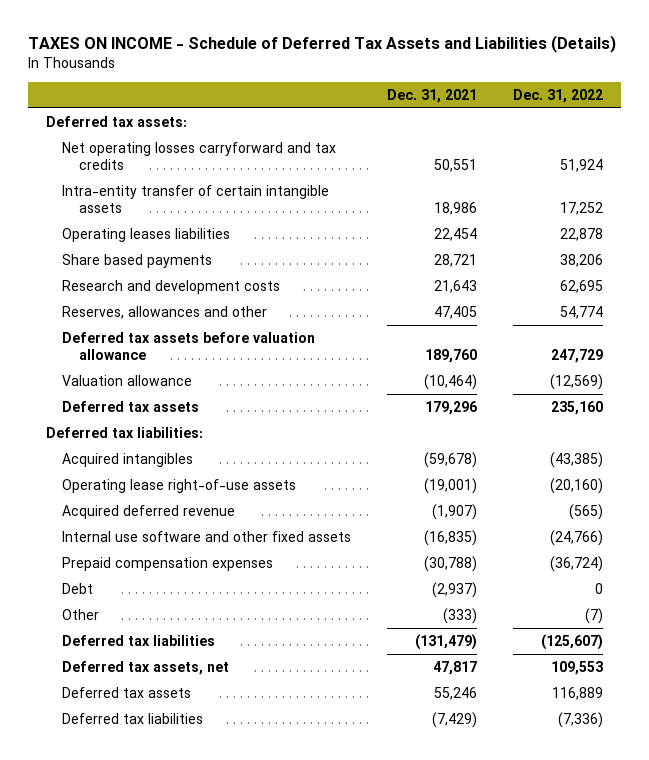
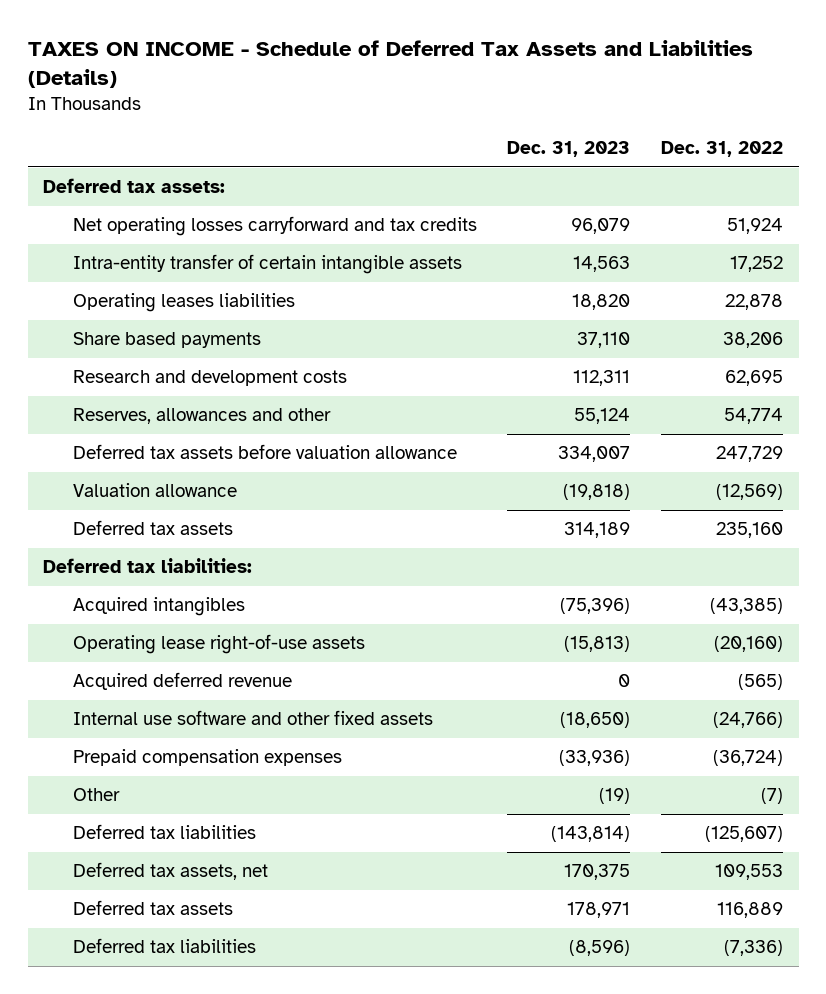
- | Dec. 31, 2021 | Dec. 31, 2022
+ | Dec. 31, 2023 | Dec. 31, 2022
- Debt | (2,937) | 0

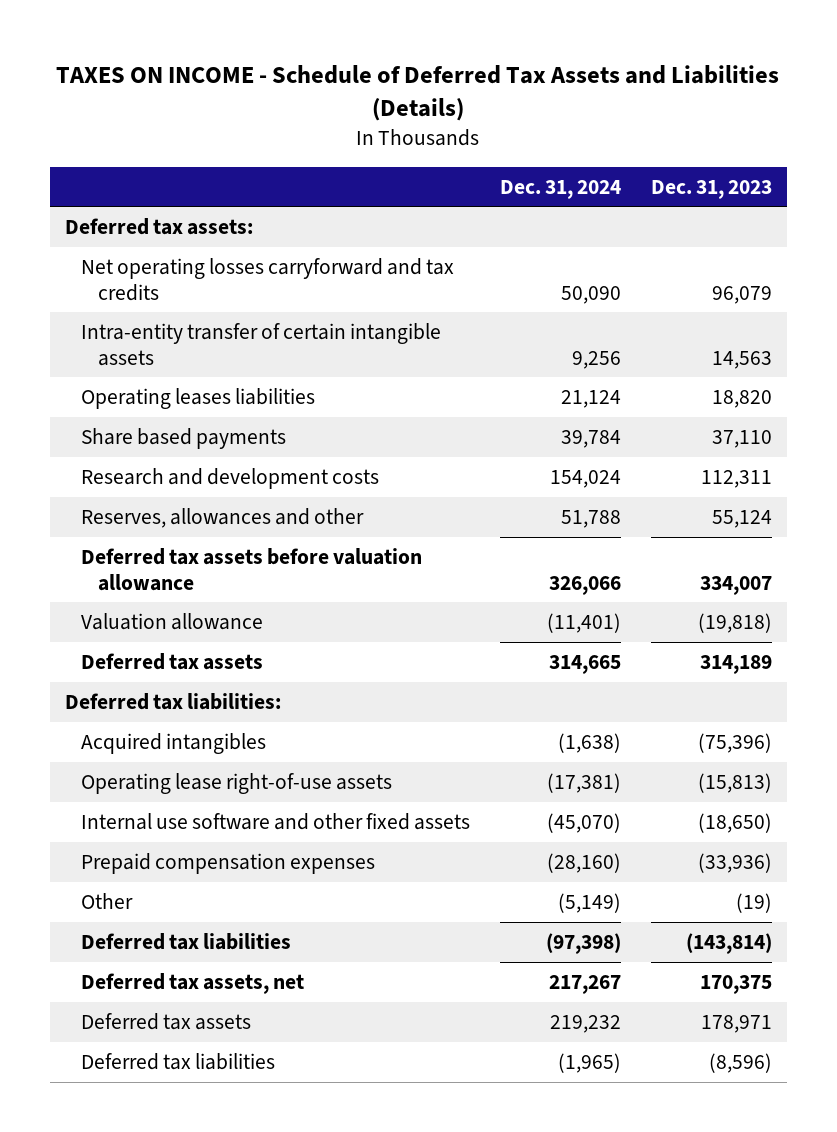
- | Dec. 31, 2023 | Dec. 31, 2022
+ | Dec. 31, 2024 | Dec. 31, 2023
- Acquired deferred revenue | 0 | (565)

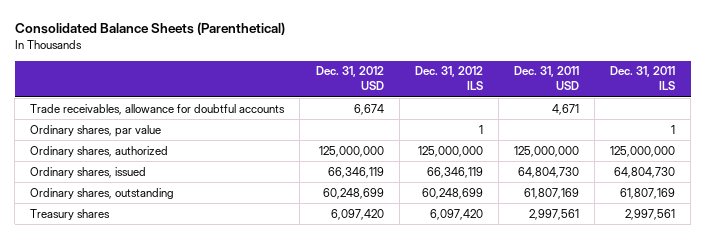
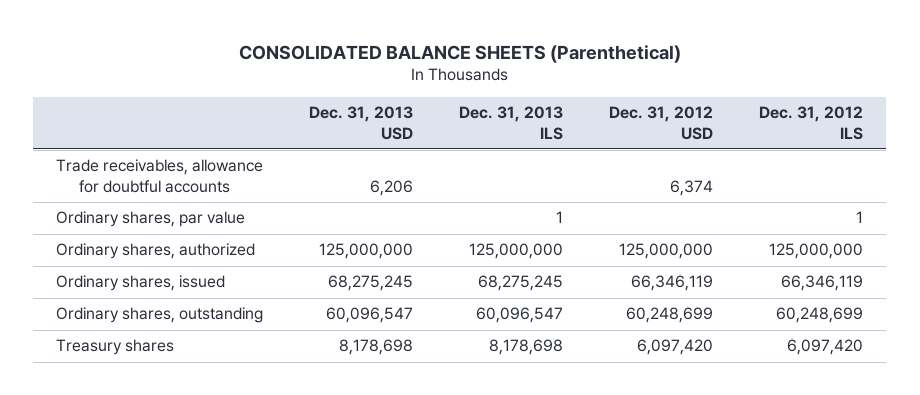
- Consolidated Balance Sheets (Parenthetical)
+ CONSOLIDATED BALANCE SHEETS (Parenthetical)
- | Dec. 31, 2012 USD | Dec. 31, 2012 ILS | Dec. 31, 2011 USD | Dec. 31, 2011 ILS
+ | Dec. 31, 2013 USD | Dec. 31, 2013 ILS | Dec. 31, 2012 USD | Dec. 31, 2012 ILS
- Trade receivables, allowance for doubtful accounts | 6,674 | | 4,671 |
+ Trade receivables, allowance for doubtful accounts | 6,206 | | 6,374 |

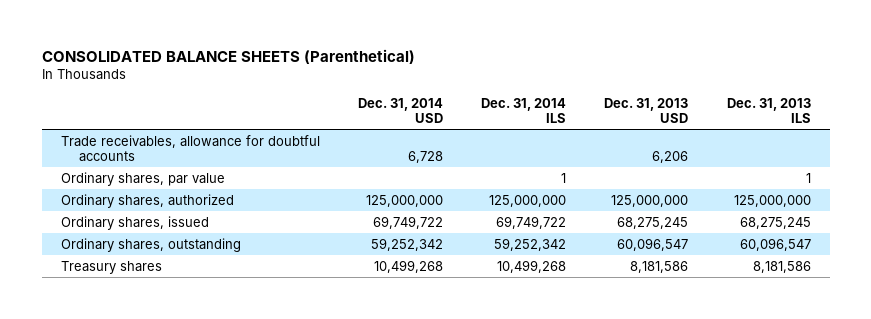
- | Dec. 31, 2013 USD | Dec. 31, 2013 ILS | Dec. 31, 2012 USD | Dec. 31, 2012 ILS
+ | Dec. 31, 2014 USD | Dec. 31, 2014 ILS | Dec. 31, 2013 USD | Dec. 31, 2013 ILS
- Treasury shares | 8,178,698 | 8,178,698 | 6,097,420 | 6,097,420
+ Treasury shares | 10,499,268 | 10,499,268 | 8,181,586 | 8,181,586

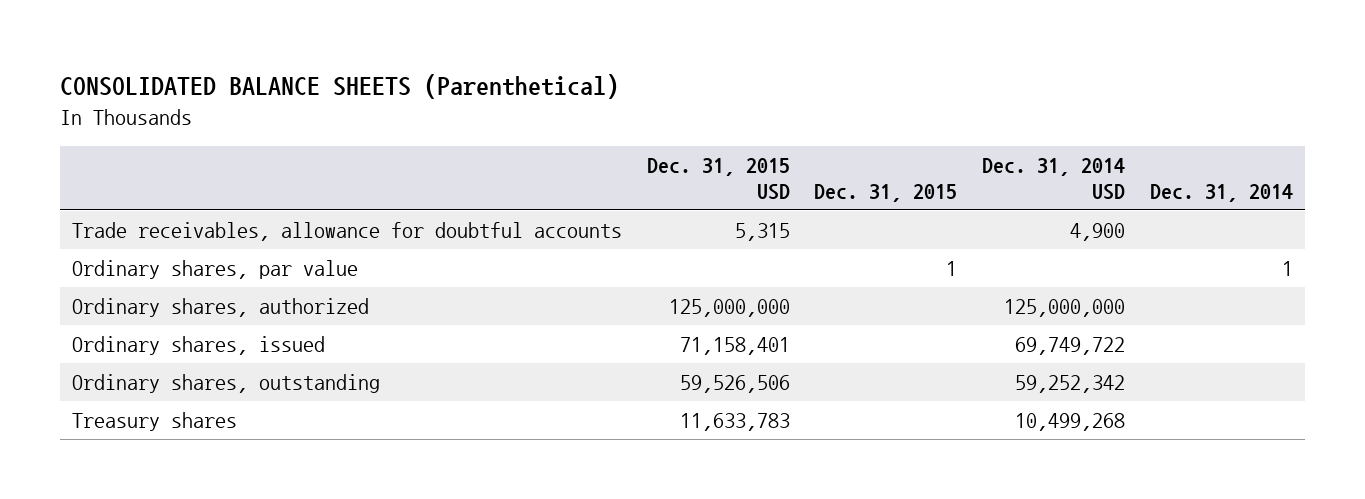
- | Dec. 31, 2014 USD | Dec. 31, 2014 ILS | Dec. 31, 2013 USD | Dec. 31, 2013 ILS
+ | Dec. 31, 2015 USD | Dec. 31, 2015 | Dec. 31, 2014 USD | Dec. 31, 2014
- Trade receivables, allowance for doubtful accounts | 6,728 | | 6,206 |
+ Trade receivables, allowance for doubtful accounts | 5,315 | | 4,900 |

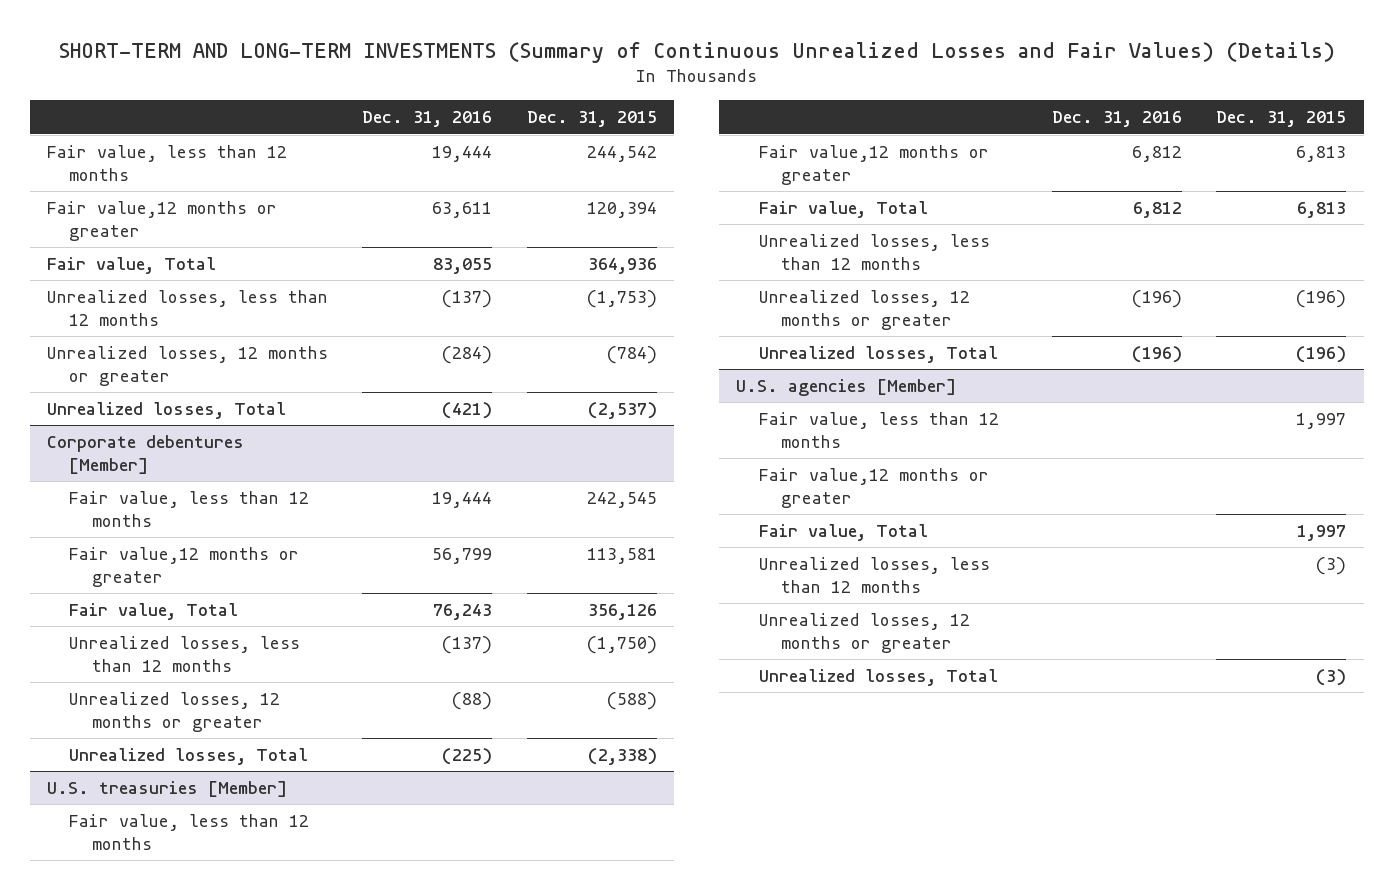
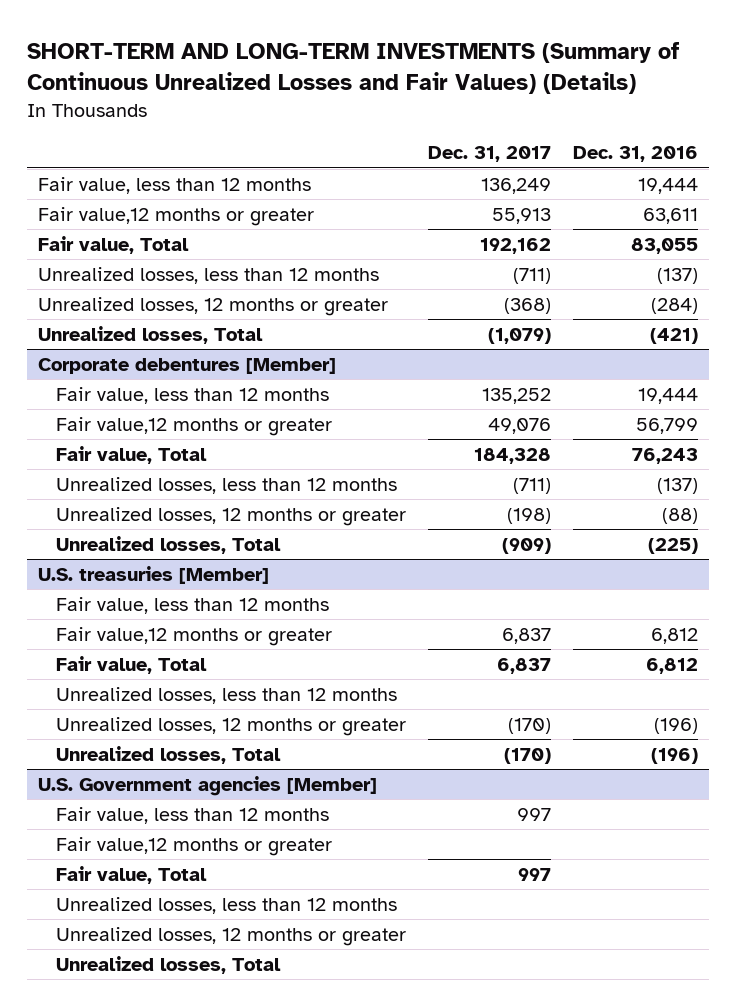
- | Dec. 31, 2016 | Dec. 31, 2015
+ | Dec. 31, 2017 | Dec. 31, 2016
- U.S. agencies [Member]
+ U.S. Government agencies [Member]

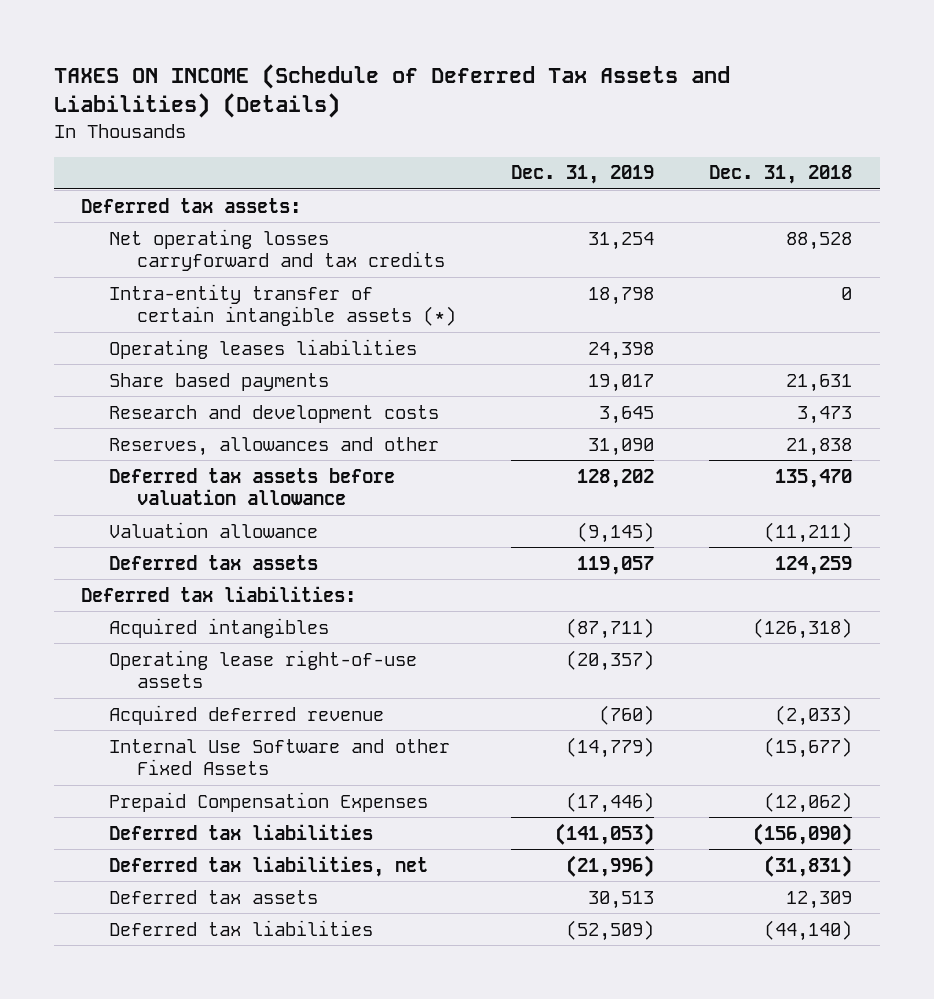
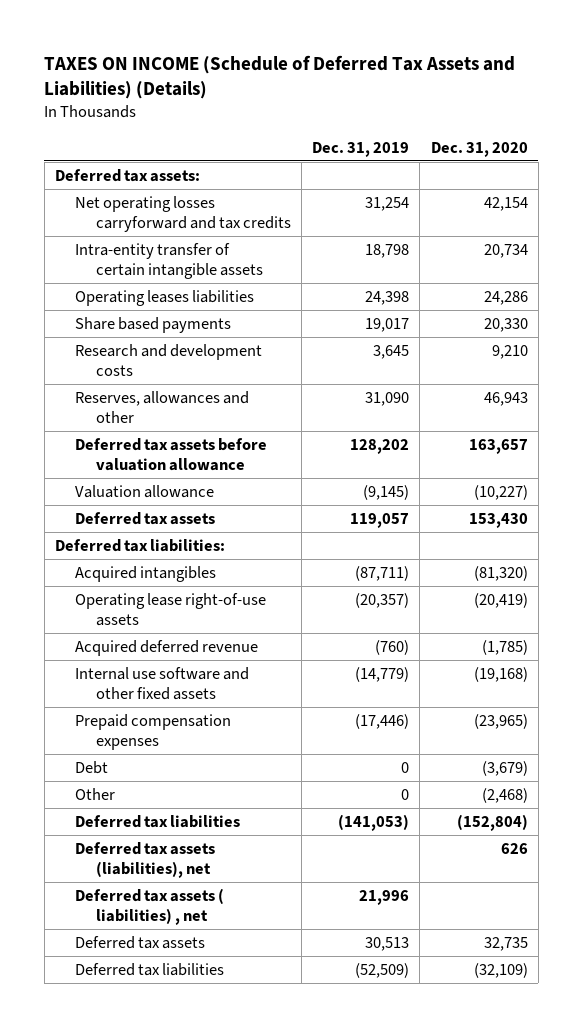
- | Dec. 31, 2019 | Dec. 31, 2018
+ | Dec. 31, 2019 | Dec. 31, 2020
- Intra-entity transfer of certain intangible assets (*) | 18,798 | 0
+ Intra-entity transfer of certain intangible assets | 18,798 | 20,734
- Internal Use Software and other Fixed Assets | (14,779) | (15,677)
- Prepaid Compensation Expenses | (17,446) | (12,062)
+ Internal use software and other fixed assets | (14,779) | (19,168)
+ Prepaid compensation expenses | (17,446) | (23,965)
+ Debt | 0 | (3,679)
+ Other | 0 | (2,468)
- Deferred tax liabilities, net | (21,996) | (31,831)
+ Deferred tax assets (liabilities), net | | 626
+ Deferred tax assets ( liabilities) , net | 21,996 |

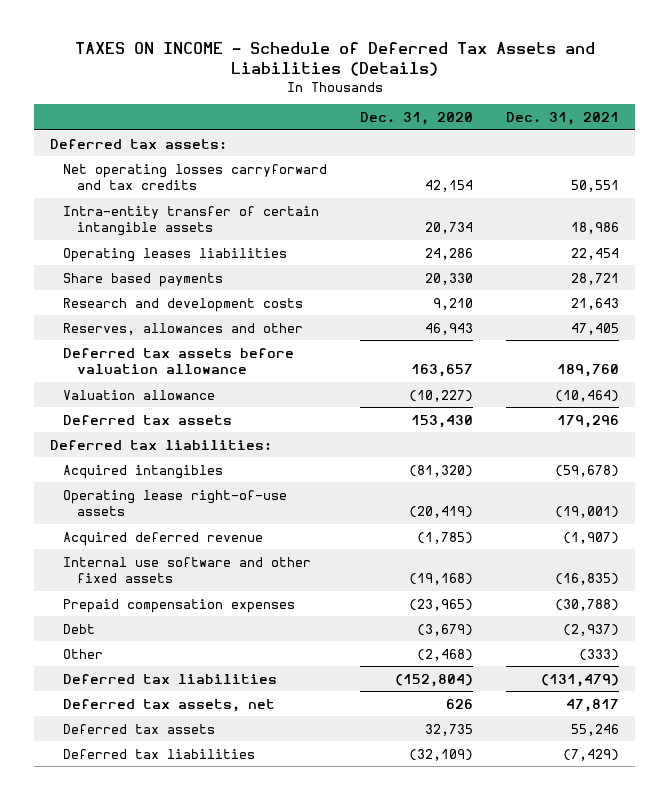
- TAXES ON INCOME (Schedule of Deferred Tax Assets and Liabilities) (Details)
+ TAXES ON INCOME - Schedule of Deferred Tax Assets and Liabilities (Details)
- | Dec. 31, 2019 | Dec. 31, 2020
+ | Dec. 31, 2020 | Dec. 31, 2021
- Deferred tax assets (liabilities), net | | 626
- Deferred tax assets ( liabilities) , net | 21,996 |
+ Deferred tax assets, net | 626 | 47,817

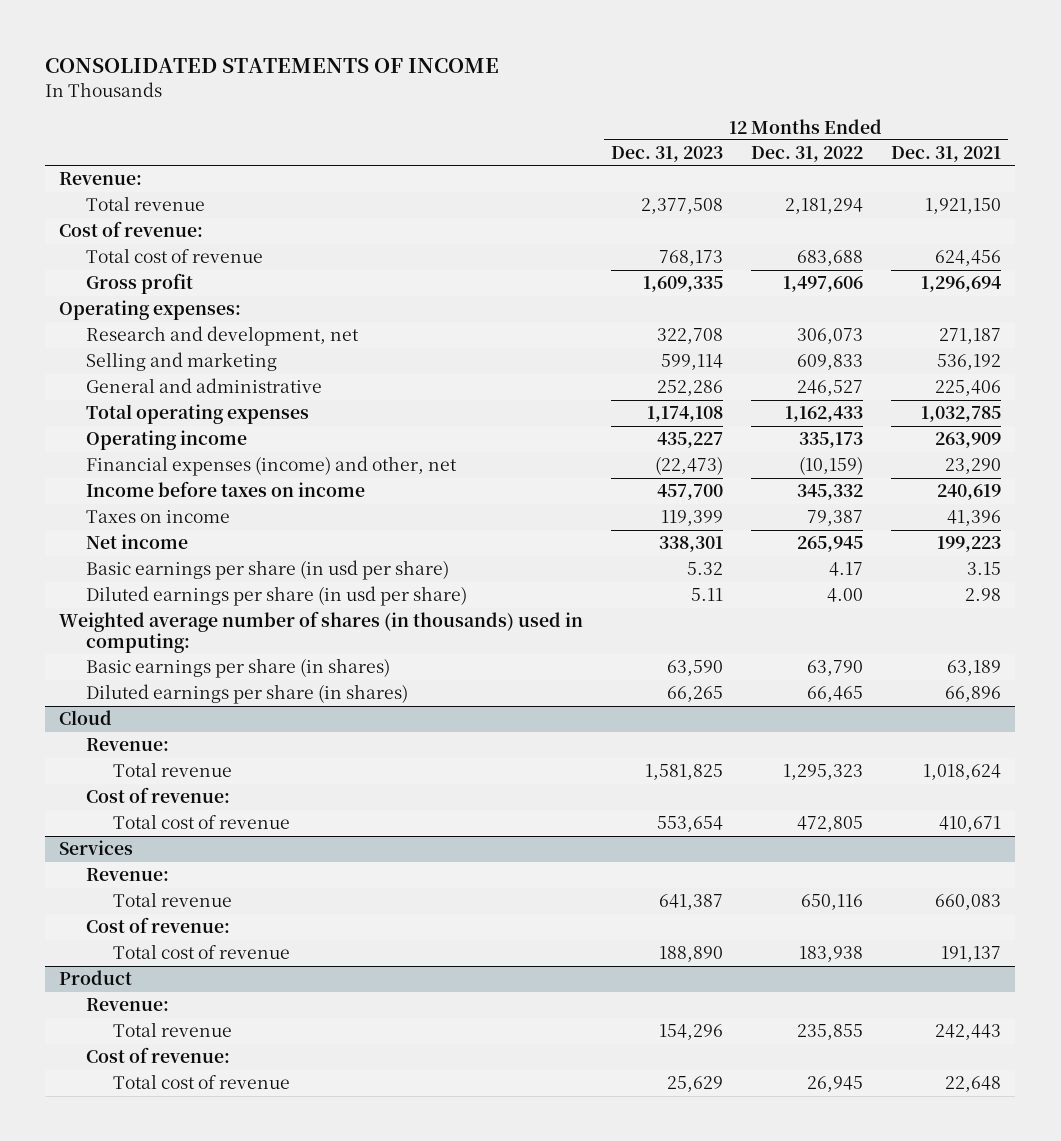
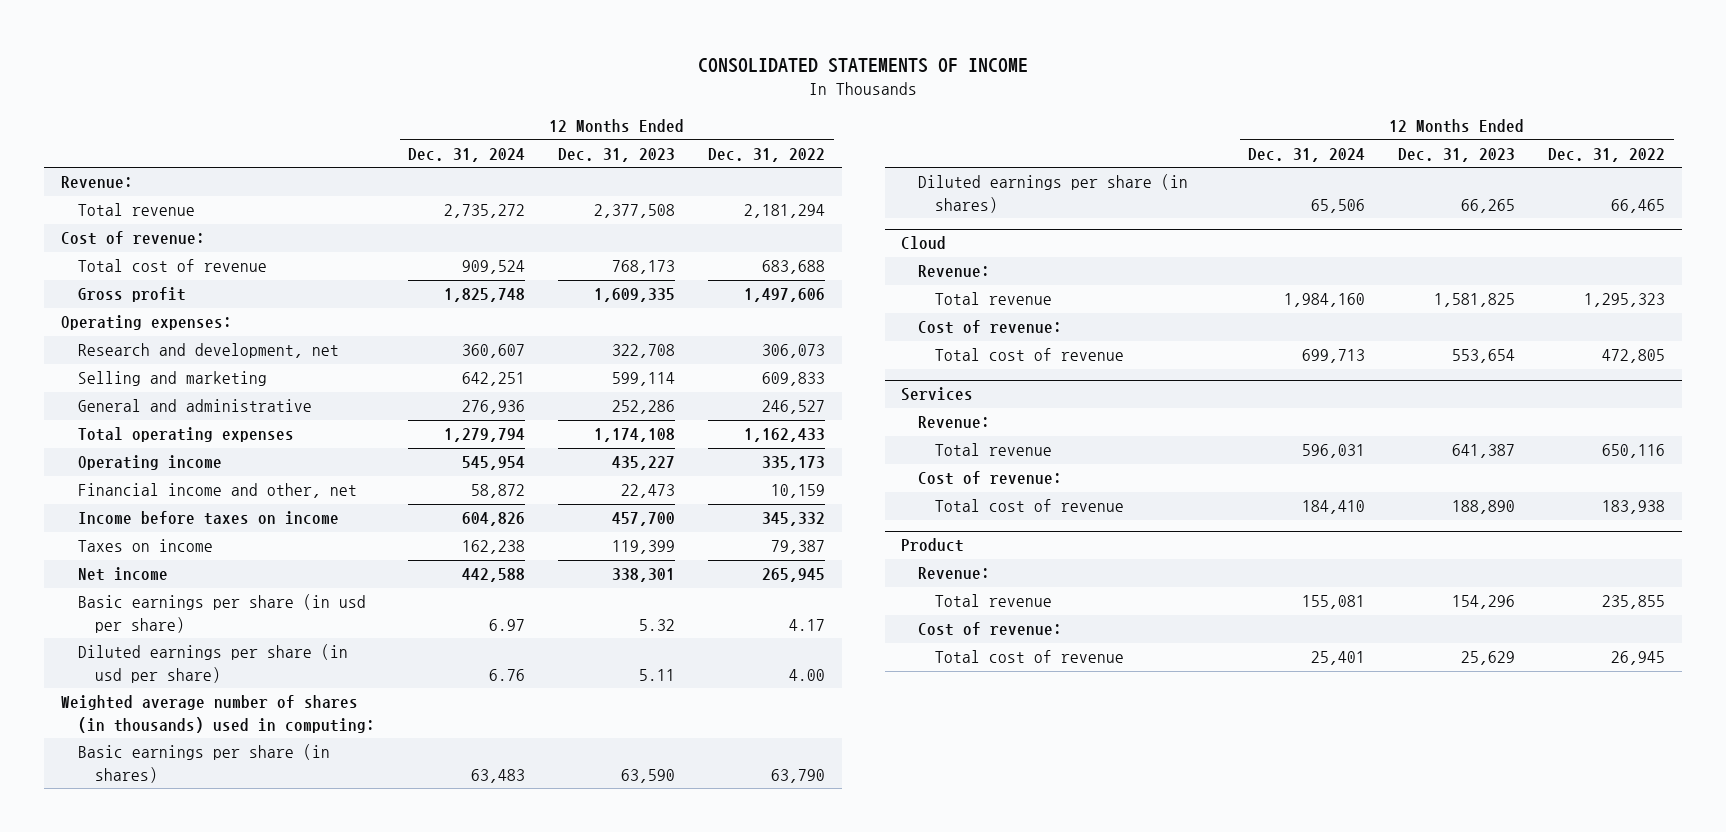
- | 12 Months Ended Dec. 31, 2023 | 12 Months Ended Dec. 31, 2022 | 12 Months Ended Dec. 31, 2021
+ | 12 Months Ended Dec. 31, 2024 | 12 Months Ended Dec. 31, 2023 | 12 Months Ended Dec. 31, 2022
- Financial expenses (income) and other, net | (22,473) | (10,159) | 23,290
+ Financial income and other, net | 58,872 | 22,473 | 10,159

